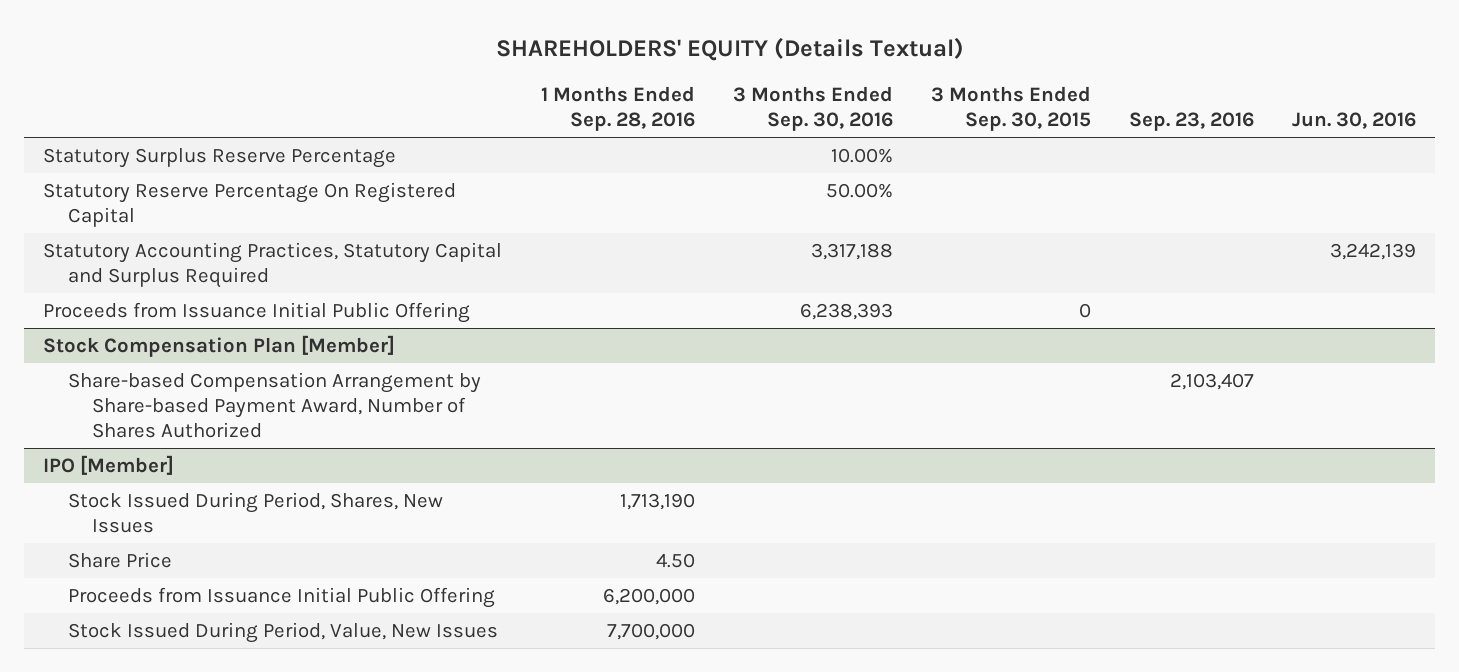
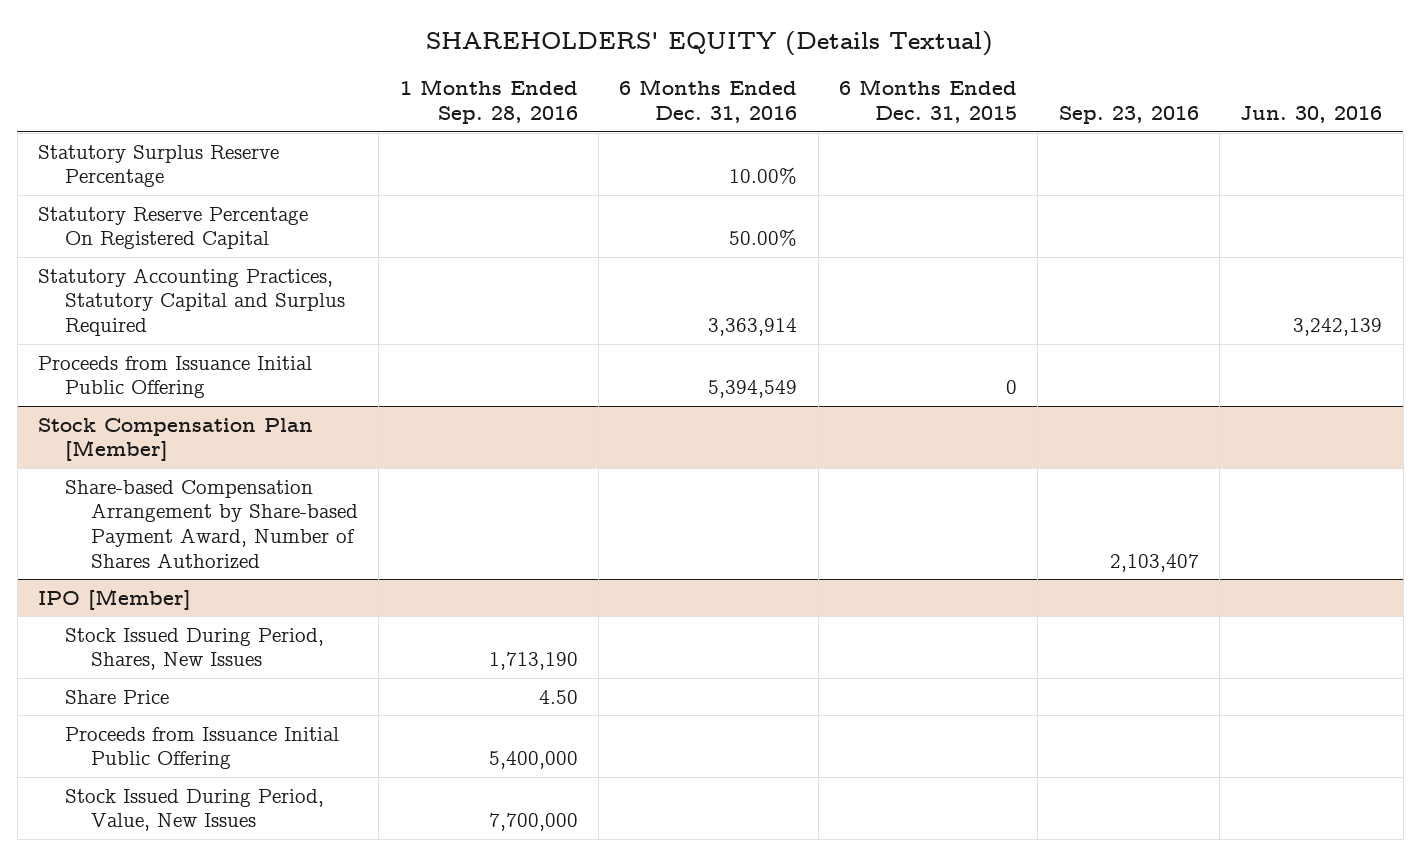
- | 1 Months Ended Sep. 28, 2016 | 3 Months Ended Sep. 30, 2016 | 3 Months Ended Sep. 30, 2015 | Sep. 23, 2016 | Jun. 30, 2016
+ | 1 Months Ended Sep. 28, 2016 | 6 Months Ended Dec. 31, 2016 | 6 Months Ended Dec. 31, 2015 | Sep. 23, 2016 | Jun. 30, 2016
@ IPO [Member]
- Proceeds from Issuance Initial Public Offering | 6,200,000 | | | |
+ Proceeds from Issuance Initial Public Offering | 5,400,000 | | | |

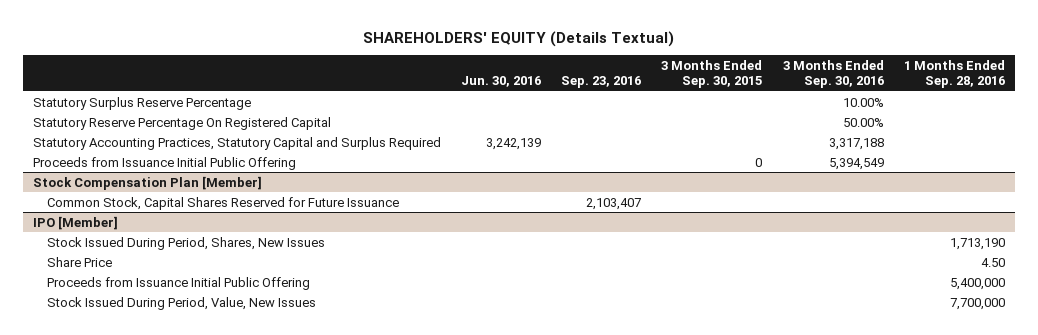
- | 1 Months Ended Sep. 28, 2016 | 6 Months Ended Dec. 31, 2016 | 6 Months Ended Dec. 31, 2015 | Sep. 23, 2016 | Jun. 30, 2016
+ | Jun. 30, 2016 | Sep. 23, 2016 | 3 Months Ended Sep. 30, 2015 | 3 Months Ended Sep. 30, 2016 | 1 Months Ended Sep. 28, 2016
@ Stock Compensation Plan [Member]
- Share-based Compensation Arrangement by Share-based Payment Award, Number of Shares Authorized | | | | 2,103,407 |
+ Common Stock, Capital Shares Reserved for Future Issuance | | 2,103,407 | | |

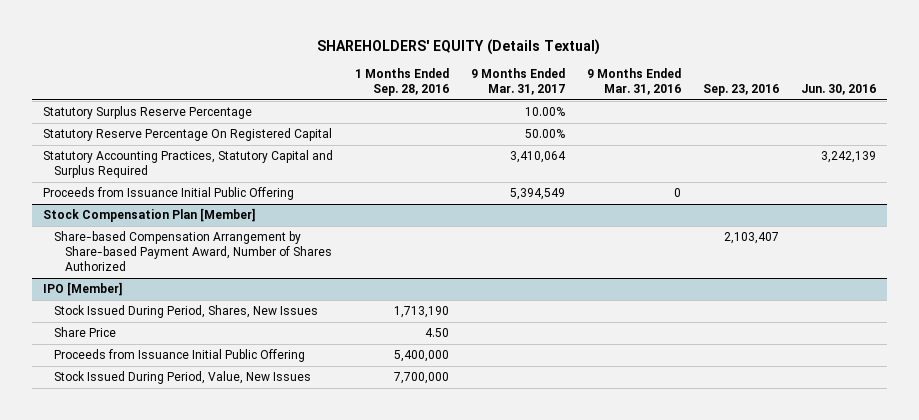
- | Jun. 30, 2016 | Sep. 23, 2016 | 3 Months Ended Sep. 30, 2015 | 3 Months Ended Sep. 30, 2016 | 1 Months Ended Sep. 28, 2016
+ | 1 Months Ended Sep. 28, 2016 | 9 Months Ended Mar. 31, 2017 | 9 Months Ended Mar. 31, 2016 | Sep. 23, 2016 | Jun. 30, 2016
@ Stock Compensation Plan [Member]
- Common Stock, Capital Shares Reserved for Future Issuance | | 2,103,407 | | |
+ Share-based Compensation Arrangement by Share-based Payment Award, Number of Shares Authorized | | | | 2,103,407 |

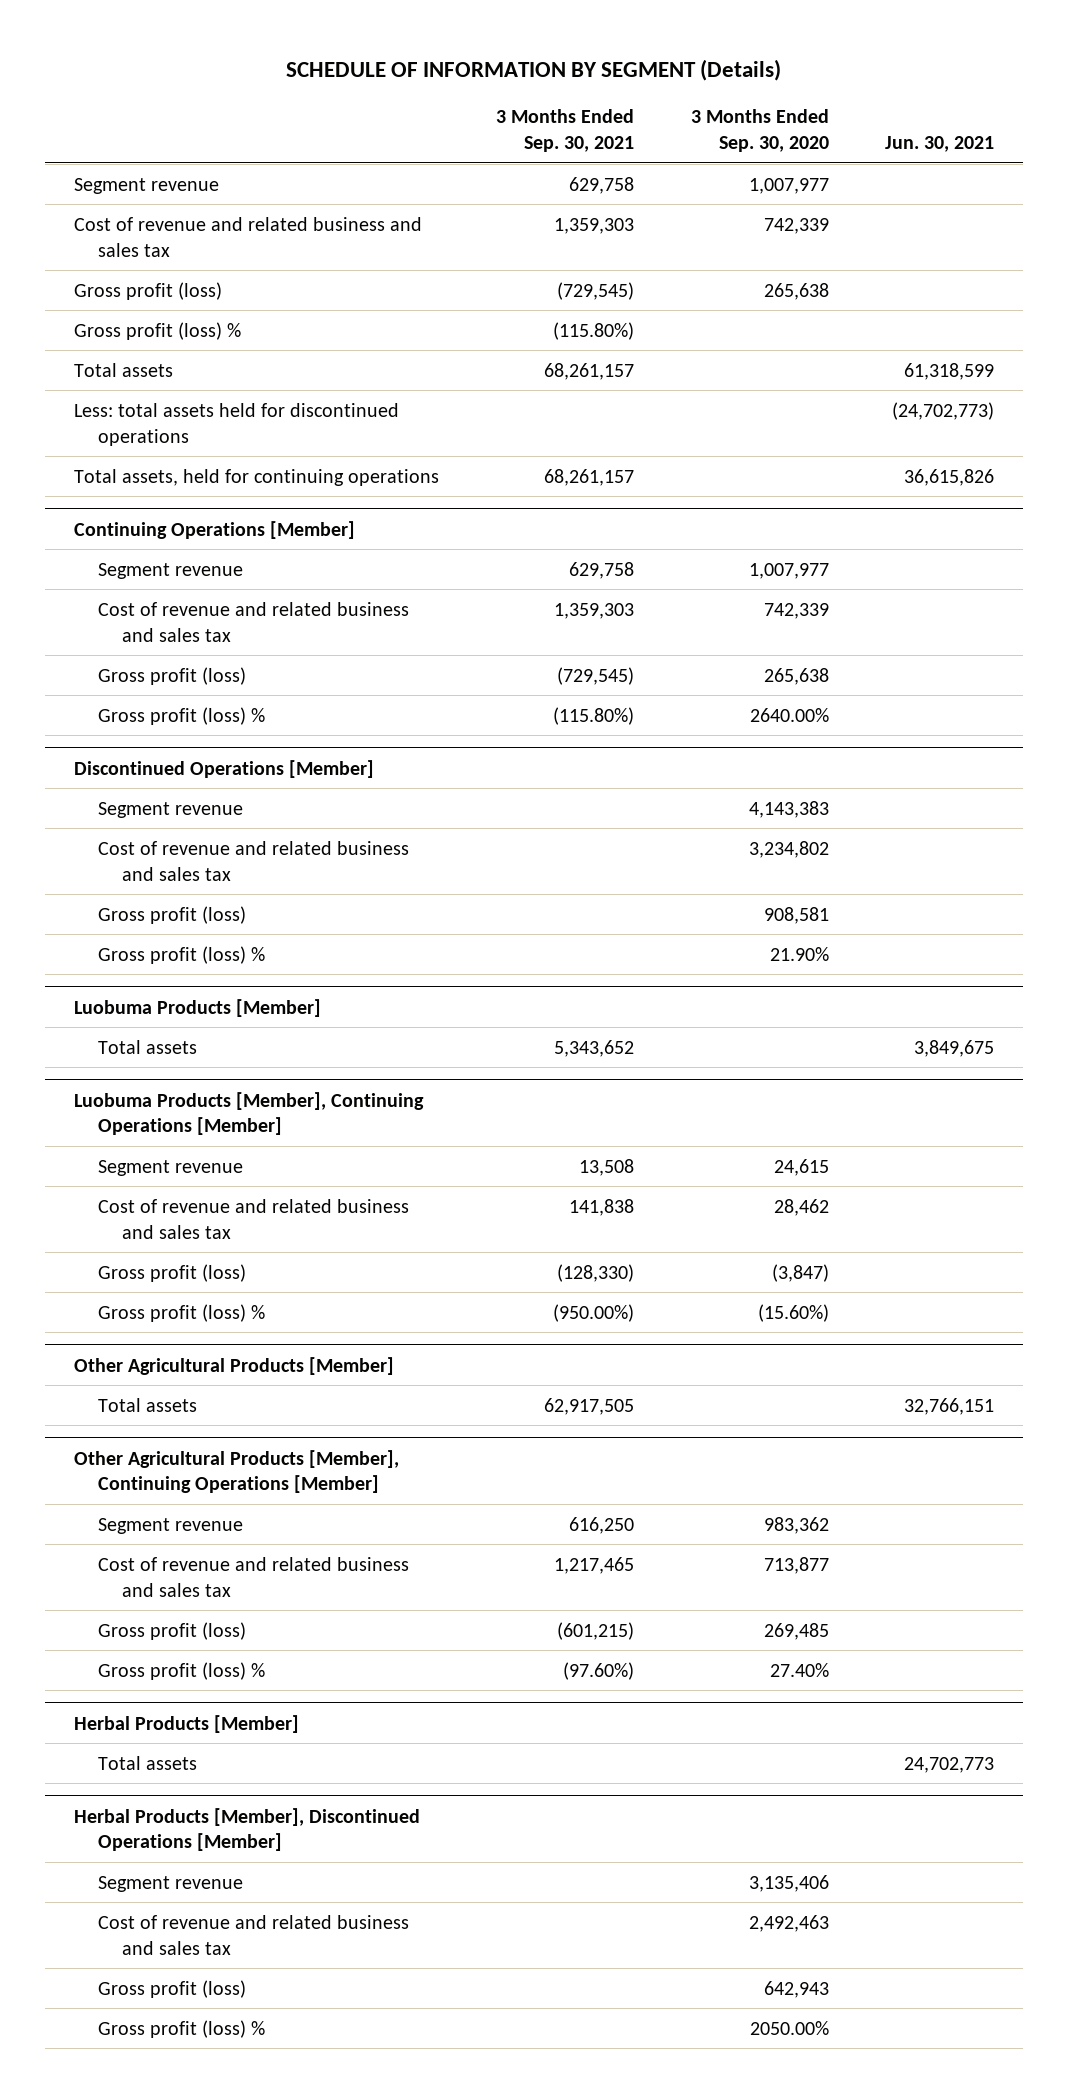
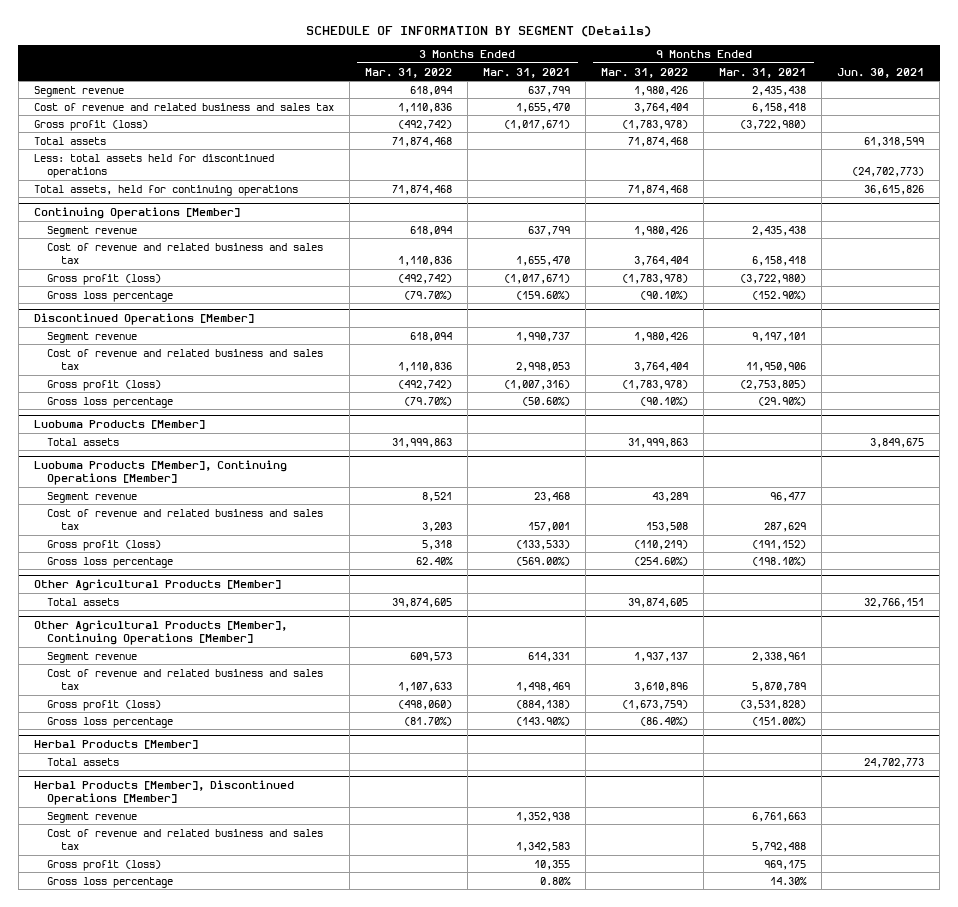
- | 3 Months Ended Sep. 30, 2021 | 3 Months Ended Sep. 30, 2020 | Jun. 30, 2021
+ | 3 Months Ended Mar. 31, 2022 | 3 Months Ended Mar. 31, 2021 | 9 Months Ended Mar. 31, 2022 | 9 Months Ended Mar. 31, 2021 | Jun. 30, 2021
- Gross profit (loss) % | (115.80%) | |
@ Continuing Operations [Member]
- Gross profit (loss) % | (115.80%) | 2640.00% |
+ Gross loss percentage | (79.70%) | (159.60%) | (90.10%) | (152.90%) |
@ Discontinued Operations [Member]
- Gross profit (loss) % | | 21.90% |
+ Gross loss percentage | (79.70%) | (50.60%) | (90.10%) | (29.90%) |
@ Luobuma Products [Member], Continuing Operations [Member]
- Gross profit (loss) % | (950.00%) | (15.60%) |
+ Gross loss percentage | 62.40% | (569.00%) | (254.60%) | (198.10%) |
@ Other Agricultural Products [Member], Continuing Operations [Member]
- Gross profit (loss) % | (97.60%) | 27.40% |
+ Gross loss percentage | (81.70%) | (143.90%) | (86.40%) | (151.00%) |
@ Herbal Products [Member], Discontinued Operations [Member]
- Gross profit (loss) % | | 2050.00% |
+ Gross loss percentage | | 0.80% | | 14.30% |

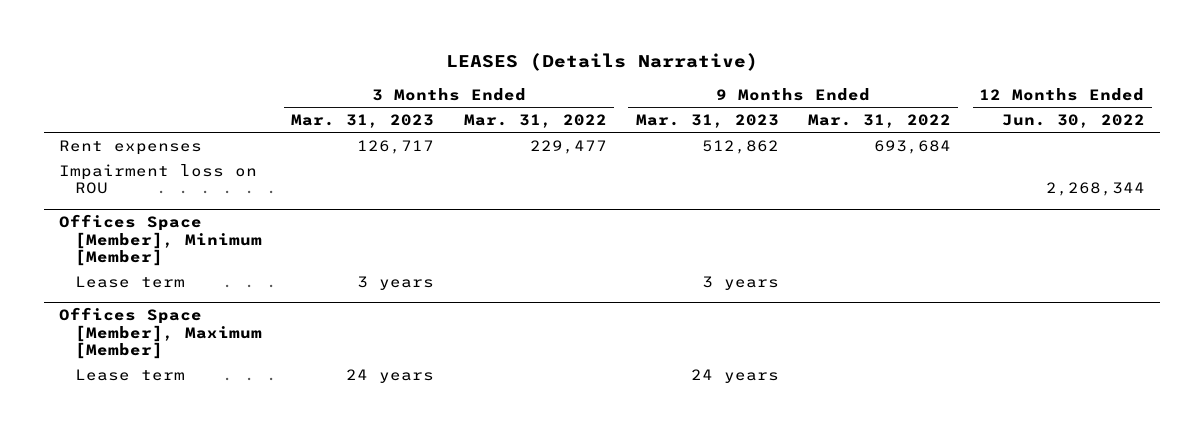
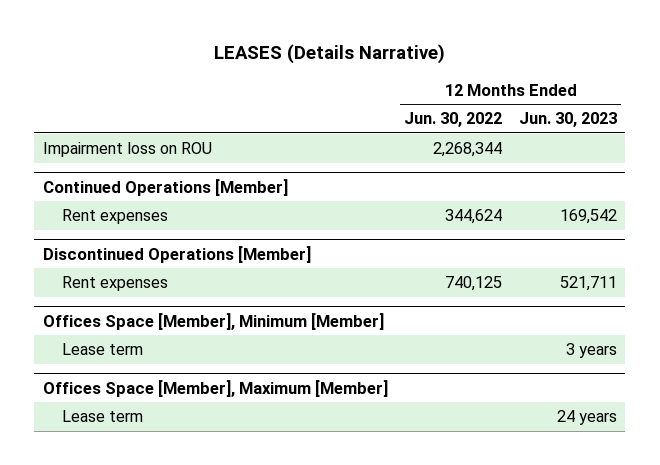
- | 3 Months Ended Mar. 31, 2023 | 3 Months Ended Mar. 31, 2022 | 9 Months Ended Mar. 31, 2023 | 9 Months Ended Mar. 31, 2022 | 12 Months Ended Jun. 30, 2022
+ | 12 Months Ended Jun. 30, 2022 | 12 Months Ended Jun. 30, 2023
- Rent expenses | 126,717 | 229,477 | 512,862 | 693,684 |
+ Continued Operations [Member]
+ Rent expenses | 344,624 | 169,542
+ Discontinued Operations [Member]
+ Rent expenses | 740,125 | 521,711

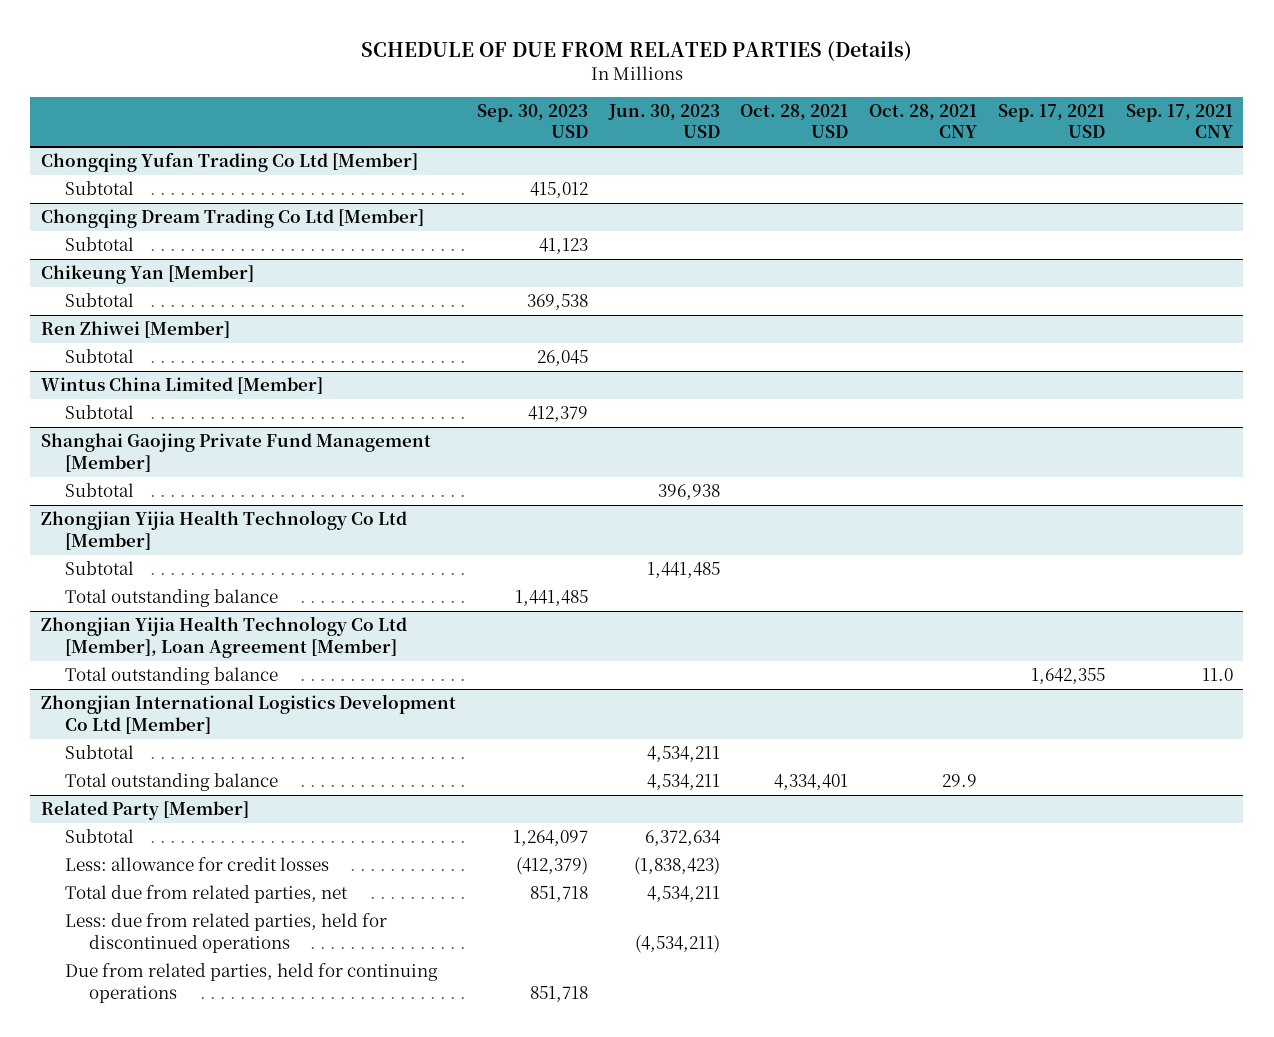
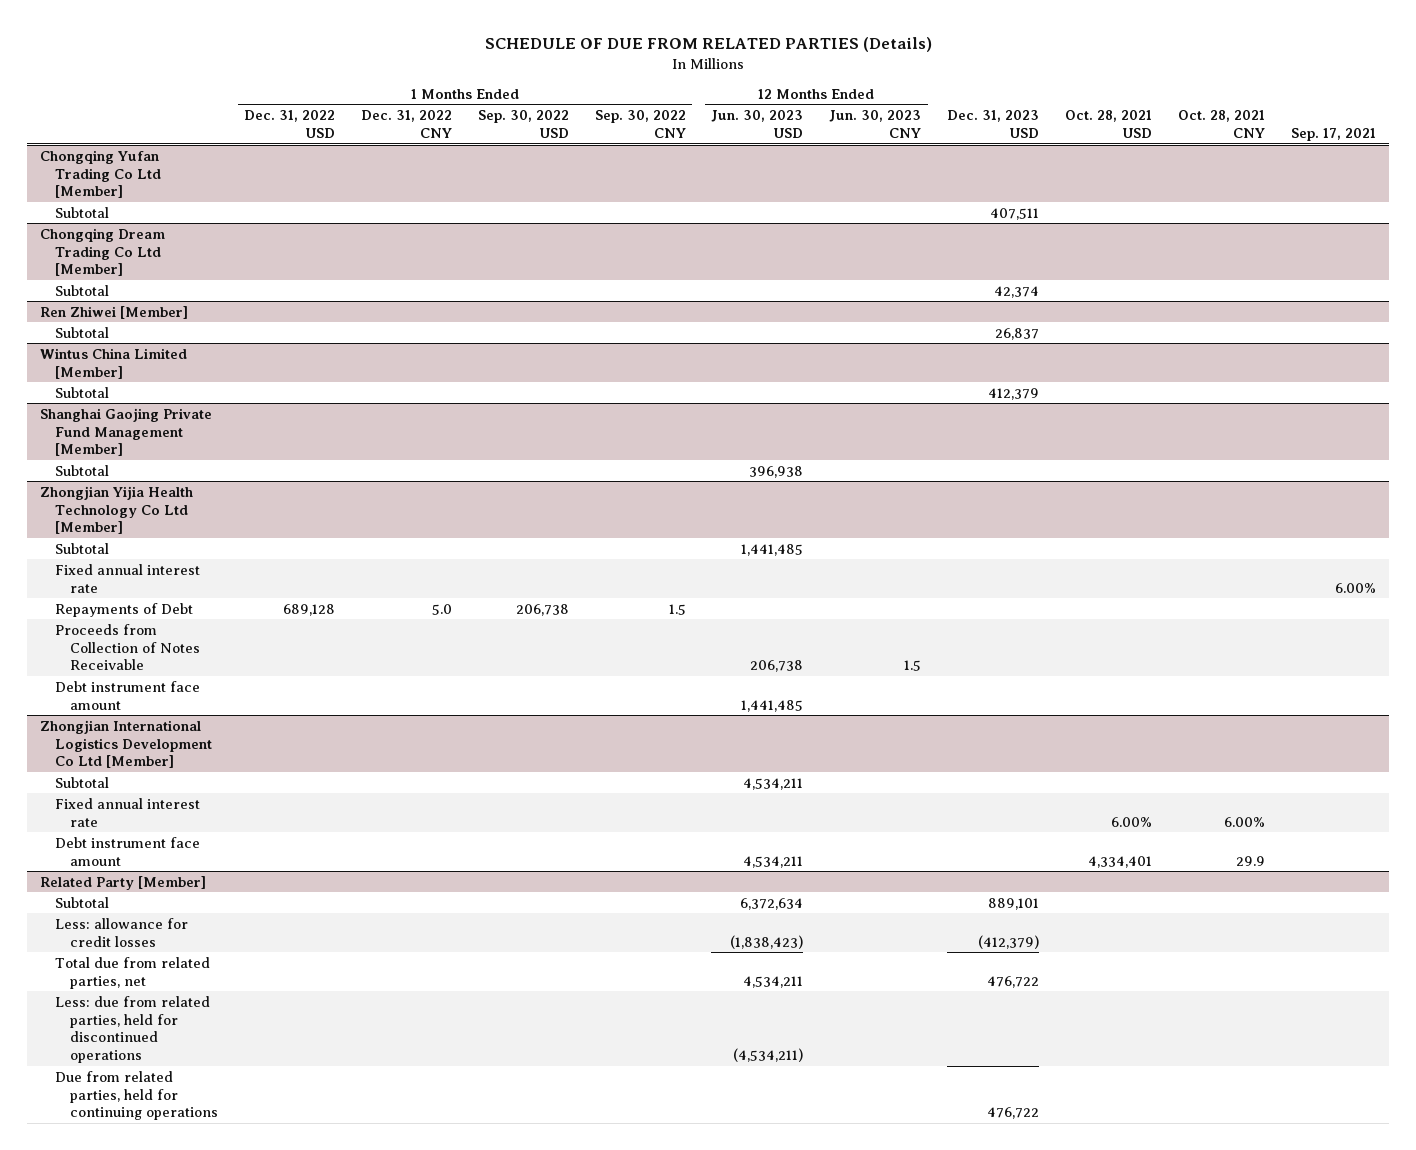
- | Sep. 30, 2023 USD | Jun. 30, 2023 USD | Oct. 28, 2021 USD | Oct. 28, 2021 CNY | Sep. 17, 2021 USD | Sep. 17, 2021 CNY
+ | 1 Months Ended Dec. 31, 2022 USD | 1 Months Ended Dec. 31, 2022 CNY | 1 Months Ended Sep. 30, 2022 USD | 1 Months Ended Sep. 30, 2022 CNY | 12 Months Ended Jun. 30, 2023 USD | 12 Months Ended Jun. 30, 2023 CNY | Dec. 31, 2023 USD | Oct. 28, 2021 USD | Oct. 28, 2021 CNY | Sep. 17, 2021
- Chikeung Yan [Member]
- Subtotal | 369,538 | | | | |
@ Zhongjian Yijia Health Technology Co Ltd [Member]
- Total outstanding balance | 1,441,485 | | | | |
- Zhongjian Yijia Health Technology Co Ltd [Member], Loan Agreement [Member]
- Total outstanding balance | | | | | 1,642,355 | 11.0
@ Zhongjian Yijia Health Technology Co Ltd [Member]
+ Fixed annual interest rate | | | | | | | | | | 6.00%
+ Repayments of Debt | 689,128 | 5.0 | 206,738 | 1.5 | | | | | |
+ Proceeds from Collection of Notes Receivable | | | | | 206,738 | 1.5 | | | |
+ Debt instrument face amount | | | | | 1,441,485 | | | | |
@ Zhongjian International Logistics Development Co Ltd [Member]
- Total outstanding balance | | 4,534,211 | 4,334,401 | 29.9 | |
+ Fixed annual interest rate | | | | | | | | 6.00% | 6.00% |
+ Debt instrument face amount | | | | | 4,534,211 | | | 4,334,401 | 29.9 |

